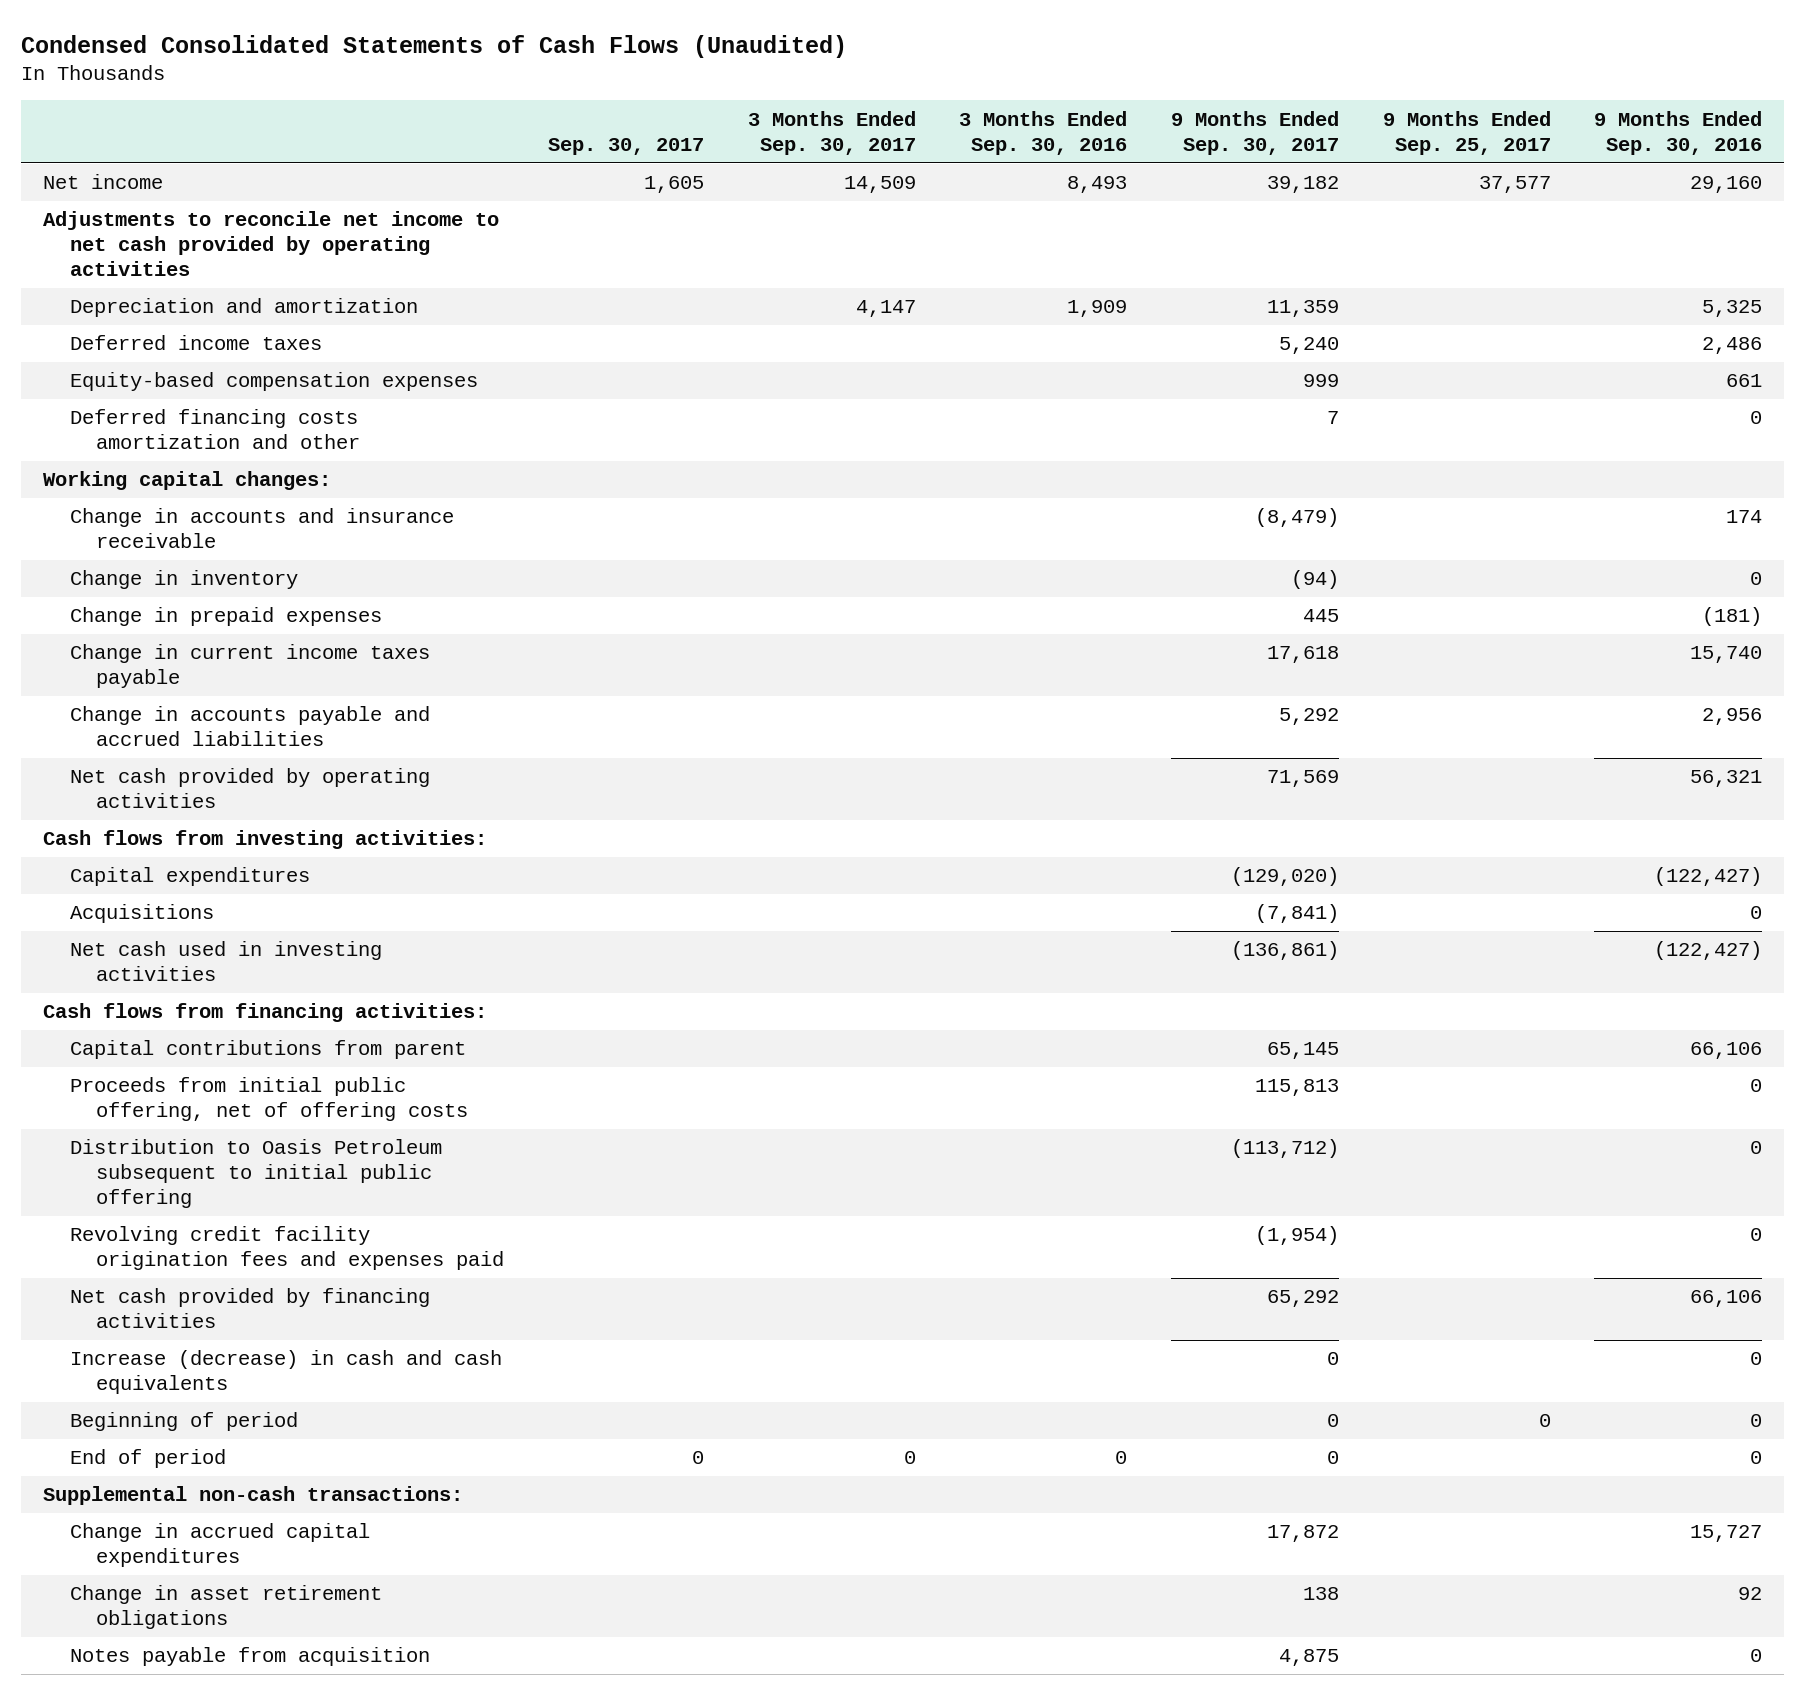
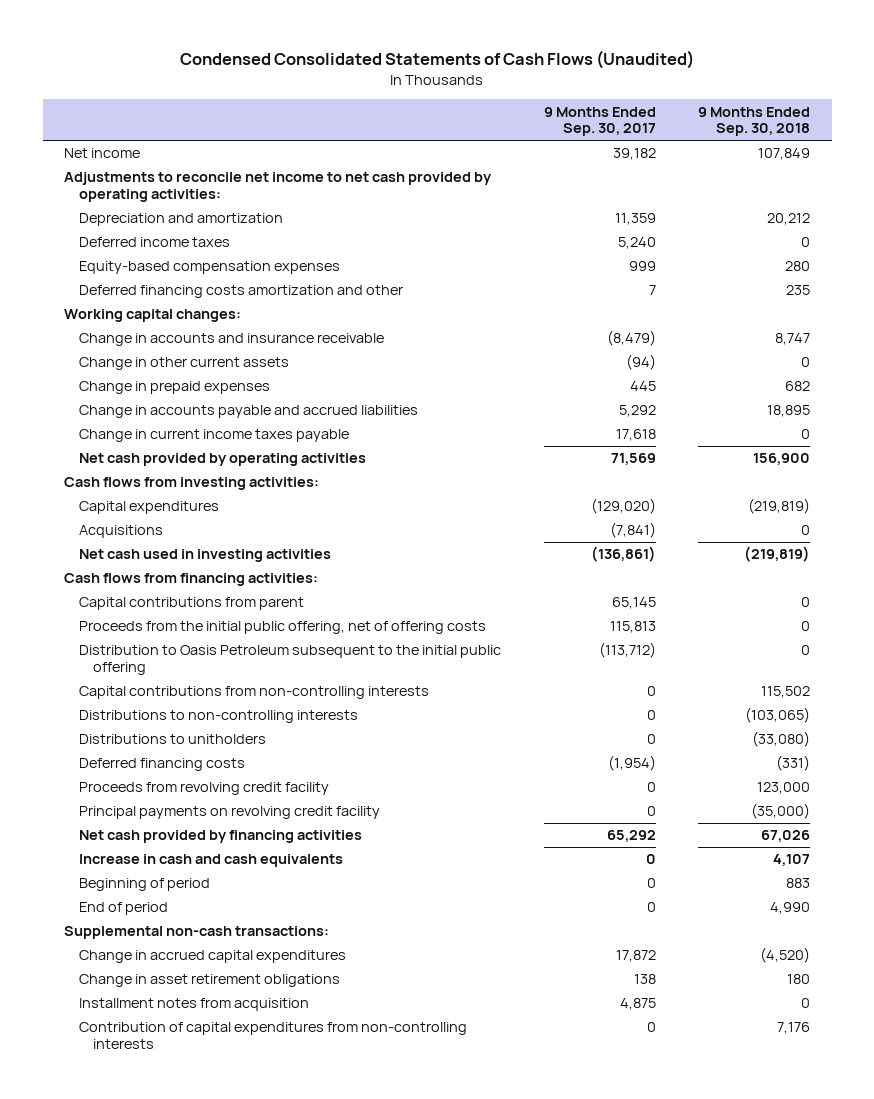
- | Sep. 30, 2017 | 3 Months Ended Sep. 30, 2017 | 3 Months Ended Sep. 30, 2016 | 9 Months Ended Sep. 30, 2017 | 9 Months Ended Sep. 25, 2017 | 9 Months Ended Sep. 30, 2016
+ | 9 Months Ended Sep. 30, 2017 | 9 Months Ended Sep. 30, 2018
- Adjustments to reconcile net income to net cash provided by operating activities
+ Adjustments to reconcile net income to net cash provided by operating activities:
- Change in inventory | | | | (94) | | 0
+ Change in other current assets | (94) | 0
moved down: Change in current income taxes payable | 17,618 | 0
- Proceeds from initial public offering, net of offering costs | | | | 115,813 | | 0
- Distribution to Oasis Petroleum subsequent to initial public offering | | | | (113,712) | | 0
- Revolving credit facility origination fees and expenses paid | | | | (1,954) | | 0
+ Proceeds from the initial public offering, net of offering costs | 115,813 | 0
+ Distribution to Oasis Petroleum subsequent to the initial public offering | (113,712) | 0
+ Capital contributions from non-controlling interests | 0 | 115,502
+ Distributions to non-controlling interests | 0 | (103,065)
+ Distributions to unitholders | 0 | (33,080)
+ Deferred financing costs | (1,954) | (331)
+ Proceeds from revolving credit facility | 0 | 123,000
+ Principal payments on revolving credit facility | 0 | (35,000)
- Increase (decrease) in cash and cash equivalents | | | | 0 | | 0
+ Increase in cash and cash equivalents | 0 | 4,107
- Notes payable from acquisition | | | | 4,875 | | 0
+ Installment notes from acquisition | 4,875 | 0
+ Contribution of capital expenditures from non-controlling interests | 0 | 7,176

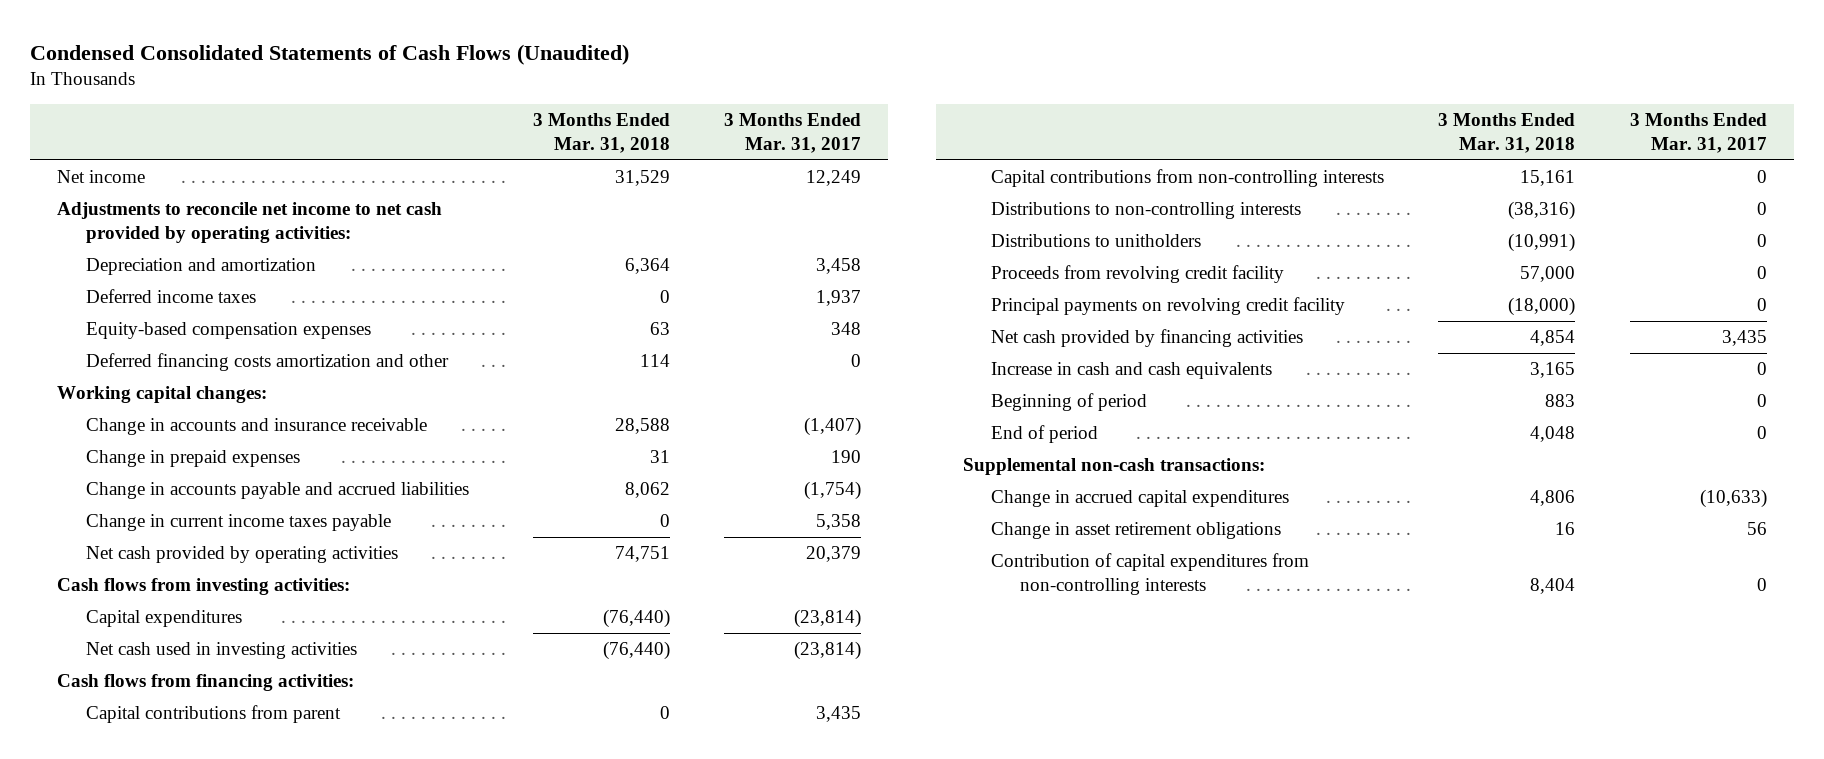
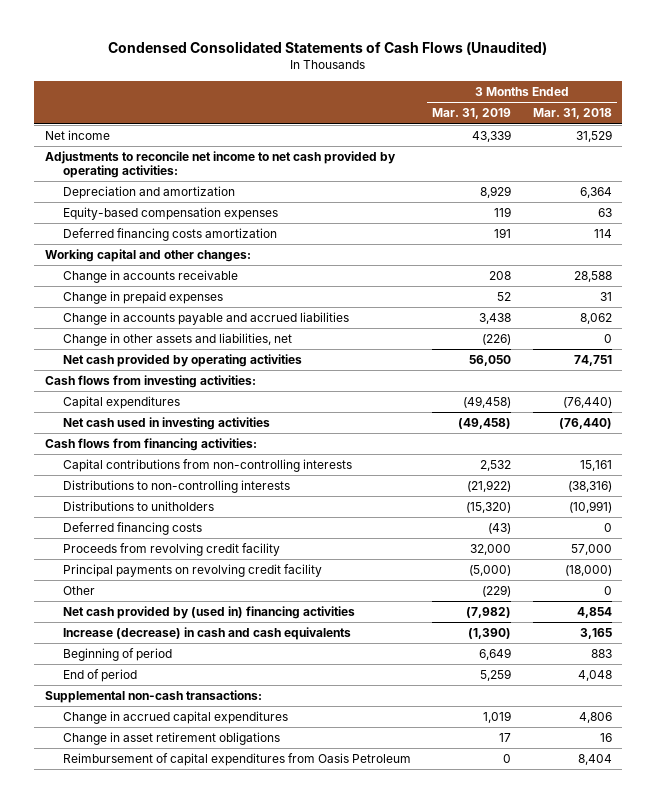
- | 3 Months Ended Mar. 31, 2018 | 3 Months Ended Mar. 31, 2017
+ | 3 Months Ended Mar. 31, 2019 | 3 Months Ended Mar. 31, 2018
- Deferred income taxes | 0 | 1,937
- Deferred financing costs amortization and other | 114 | 0
- Working capital changes:
- Change in accounts and insurance receivable | 28,588 | (1,407)
+ Deferred financing costs amortization | 191 | 114
+ Working capital and other changes:
+ Change in accounts receivable | 208 | 28,588
- Change in current income taxes payable | 0 | 5,358
+ Change in other assets and liabilities, net | (226) | 0
- Capital contributions from parent | 0 | 3,435
+ Deferred financing costs | (43) | 0
- Net cash provided by financing activities | 4,854 | 3,435
- Increase in cash and cash equivalents | 3,165 | 0
+ Other | (229) | 0
+ Net cash provided by (used in) financing activities | (7,982) | 4,854
+ Increase (decrease) in cash and cash equivalents | (1,390) | 3,165
- Contribution of capital expenditures from non-controlling interests | 8,404 | 0
+ Reimbursement of capital expenditures from Oasis Petroleum | 0 | 8,404

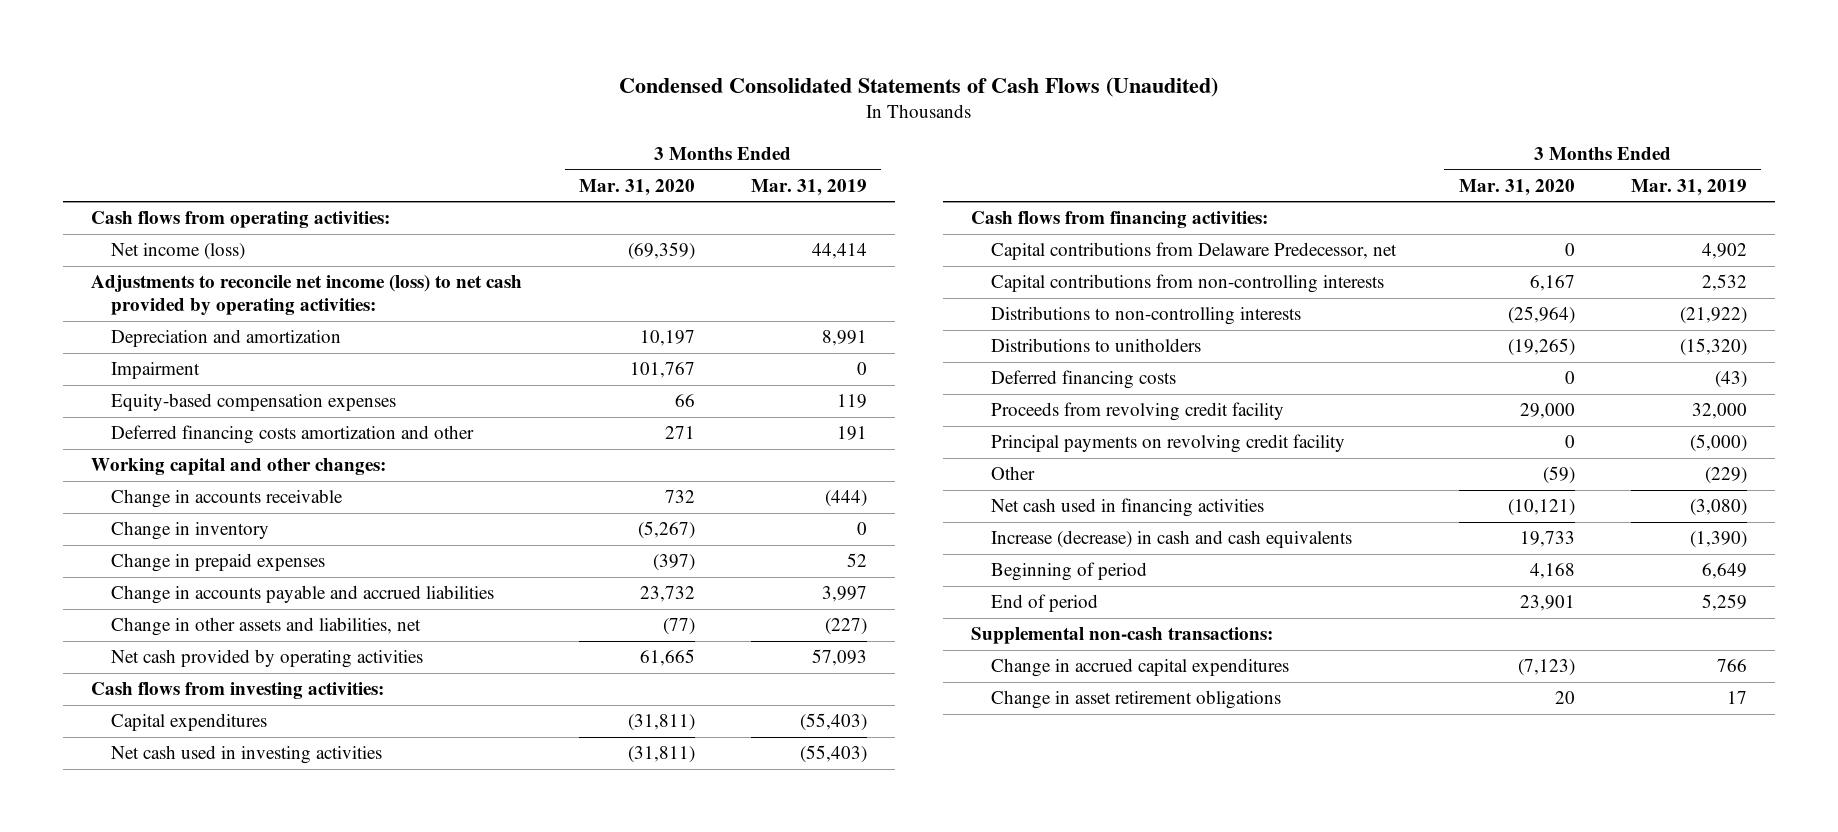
- | 3 Months Ended Mar. 31, 2019 | 3 Months Ended Mar. 31, 2018
+ | 3 Months Ended Mar. 31, 2020 | 3 Months Ended Mar. 31, 2019
- Net income | 43,339 | 31,529
- Adjustments to reconcile net income to net cash provided by operating activities:
- Depreciation and amortization | 8,929 | 6,364
+ Cash flows from operating activities:
+ Net income (loss) | (69,359) | 44,414
+ Adjustments to reconcile net income (loss) to net cash provided by operating activities:
+ Depreciation and amortization | 10,197 | 8,991
+ Impairment | 101,767 | 0
- Deferred financing costs amortization | 191 | 114
+ Deferred financing costs amortization and other | 271 | 191
- Change in accounts receivable | 208 | 28,588
+ Change in accounts receivable | 732 | (444)
+ Change in inventory | (5,267) | 0
- Change in accounts payable and accrued liabilities | 3,438 | 8,062
- Change in other assets and liabilities, net | (226) | 0
- Net cash provided by operating activities | 56,050 | 74,751
+ Change in accounts payable and accrued liabilities | 23,732 | 3,997
+ Change in other assets and liabilities, net | (77) | (227)
+ Net cash provided by operating activities | 61,665 | 57,093
- Capital expenditures | (49,458) | (76,440)
- Net cash used in investing activities | (49,458) | (76,440)
+ Capital expenditures | (31,811) | (55,403)
+ Net cash used in investing activities | (31,811) | (55,403)
+ Capital contributions from Delaware Predecessor, net | 0 | 4,902
- Net cash provided by (used in) financing activities | (7,982) | 4,854
+ Net cash used in financing activities | (10,121) | (3,080)
- Change in accrued capital expenditures | 1,019 | 4,806
+ Change in accrued capital expenditures | (7,123) | 766
- Reimbursement of capital expenditures from Oasis Petroleum | 0 | 8,404

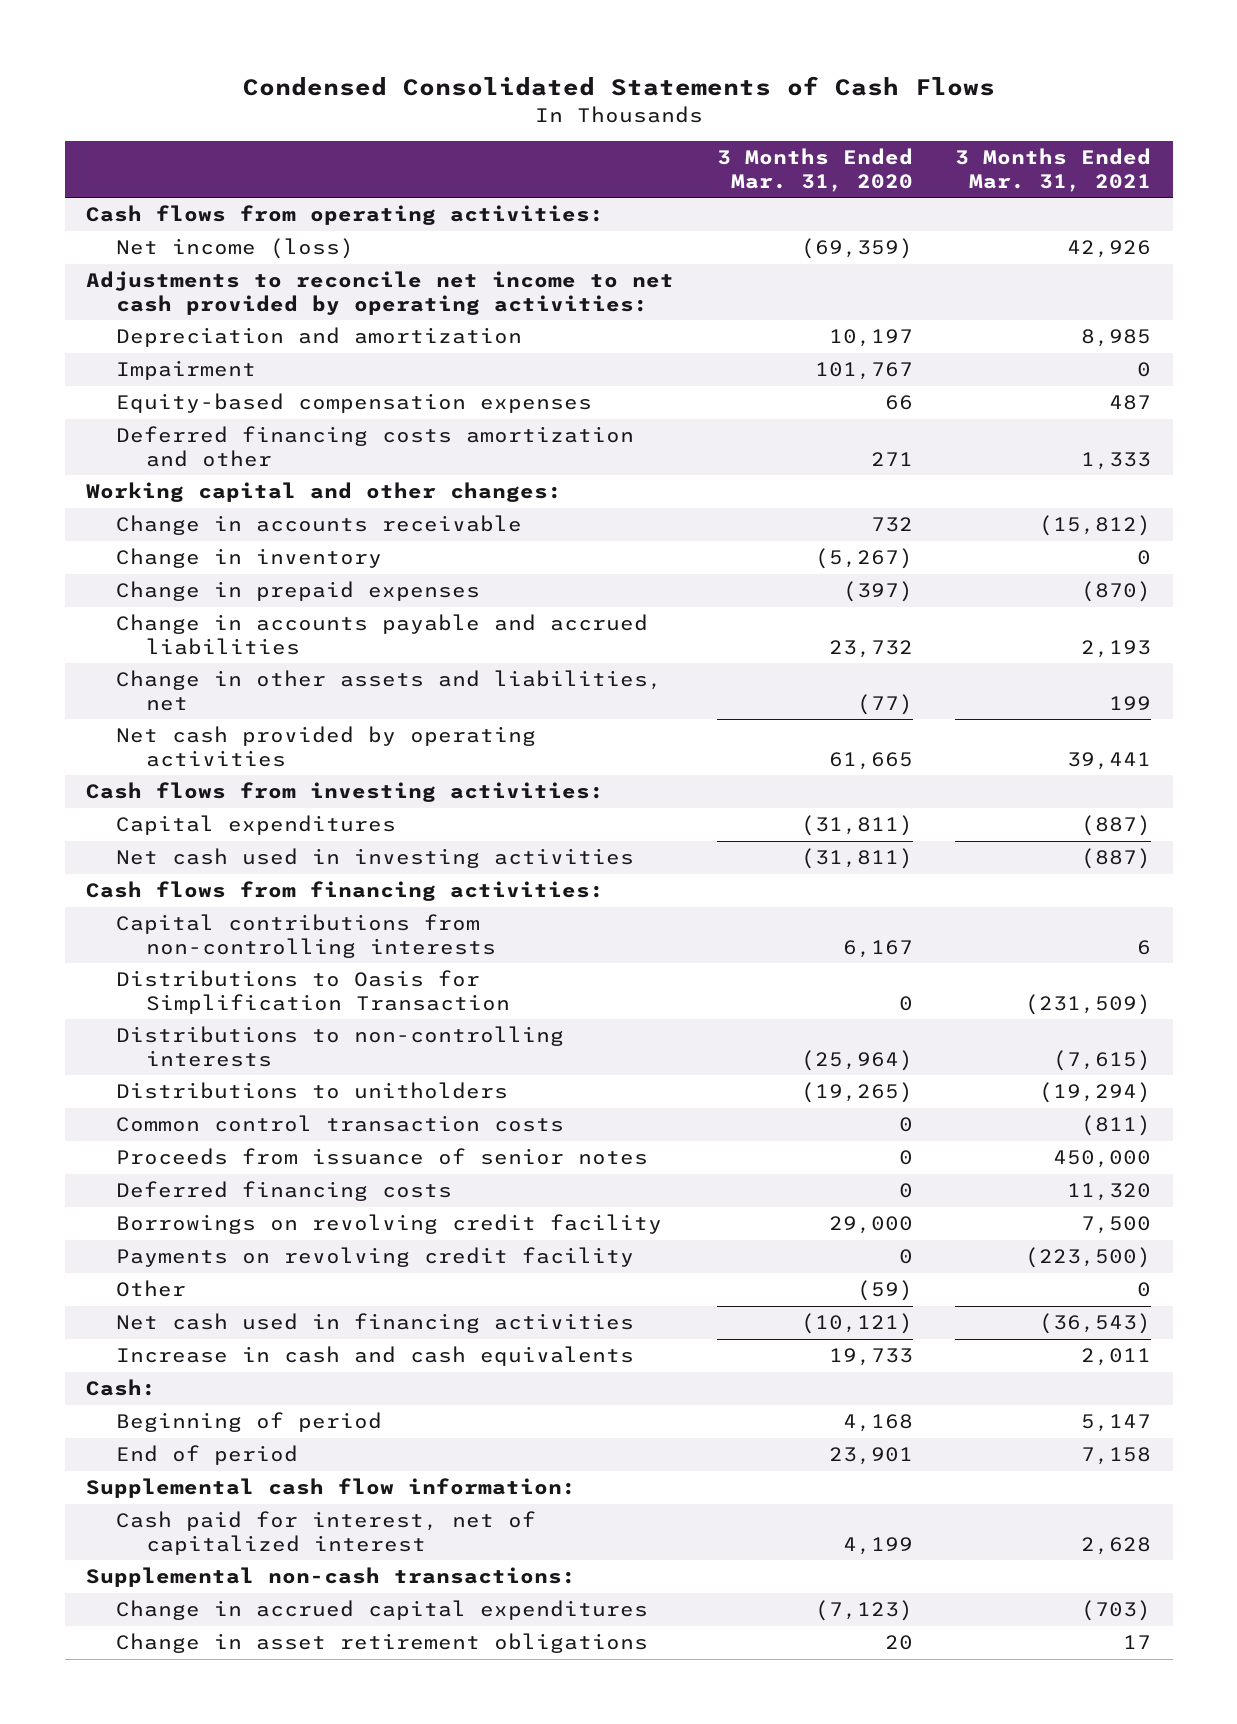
- Condensed Consolidated Statements of Cash Flows (Unaudited)
+ Condensed Consolidated Statements of Cash Flows
- | 3 Months Ended Mar. 31, 2020 | 3 Months Ended Mar. 31, 2019
+ | 3 Months Ended Mar. 31, 2020 | 3 Months Ended Mar. 31, 2021
- Adjustments to reconcile net income (loss) to net cash provided by operating activities:
+ Adjustments to reconcile net income to net cash provided by operating activities:
- Capital contributions from Delaware Predecessor, net | 0 | 4,902
+ Distributions to Oasis for Simplification Transaction | 0 | (231,509)
+ Common control transaction costs | 0 | (811)
+ Proceeds from issuance of senior notes | 0 | 450,000
- Proceeds from revolving credit facility | 29,000 | 32,000
- Principal payments on revolving credit facility | 0 | (5,000)
+ Borrowings on revolving credit facility | 29,000 | 7,500
+ Payments on revolving credit facility | 0 | (223,500)
- Increase (decrease) in cash and cash equivalents | 19,733 | (1,390)
+ Increase in cash and cash equivalents | 19,733 | 2,011
+ Cash:
+ Supplemental cash flow information:
+ Cash paid for interest, net of capitalized interest | 4,199 | 2,628

